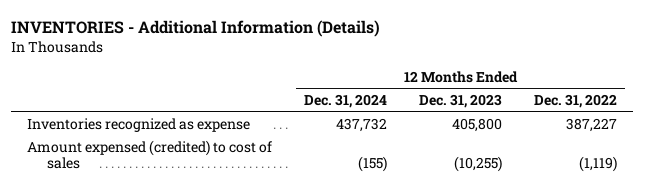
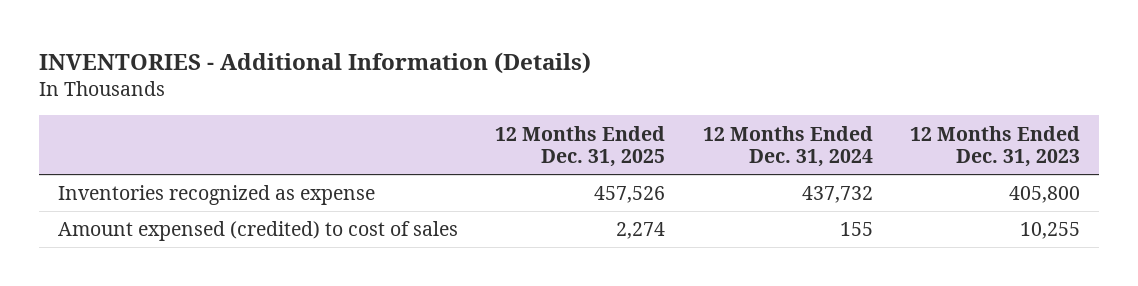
- | 12 Months Ended Dec. 31, 2024 | 12 Months Ended Dec. 31, 2023 | 12 Months Ended Dec. 31, 2022
+ | 12 Months Ended Dec. 31, 2025 | 12 Months Ended Dec. 31, 2024 | 12 Months Ended Dec. 31, 2023
- Amount expensed (credited) to cost of sales | (155) | (10,255) | (1,119)
+ Amount expensed (credited) to cost of sales | 2,274 | 155 | 10,255

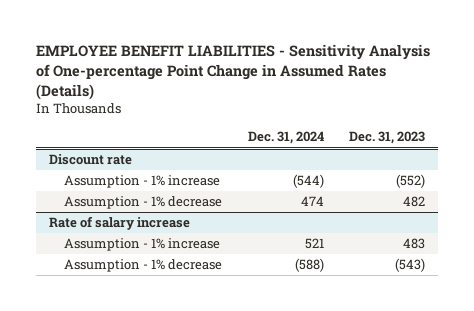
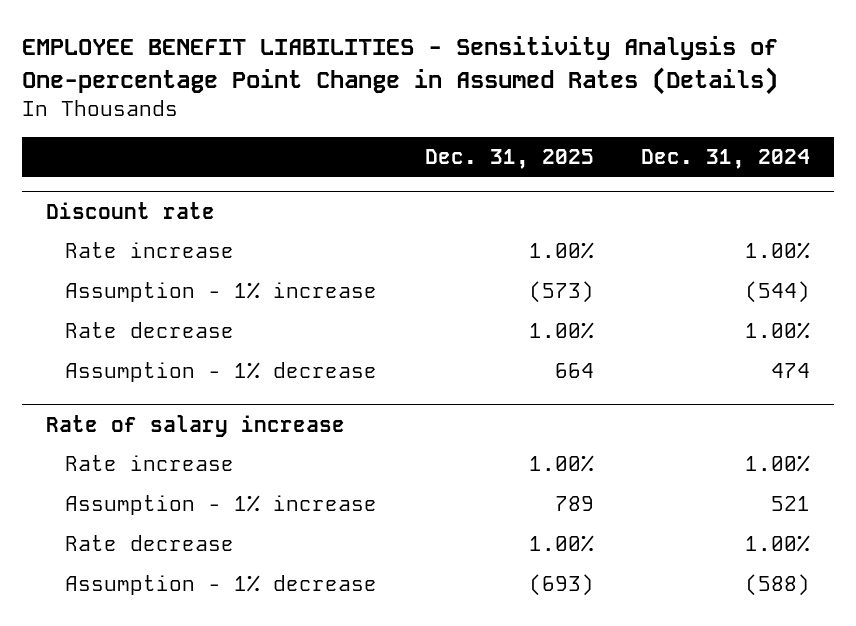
- | Dec. 31, 2024 | Dec. 31, 2023
+ | Dec. 31, 2025 | Dec. 31, 2024
@ Discount rate
+ Rate increase | 1.00% | 1.00%
+ Rate decrease | 1.00% | 1.00%
@ Rate of salary increase
+ Rate increase | 1.00% | 1.00%
+ Rate decrease | 1.00% | 1.00%

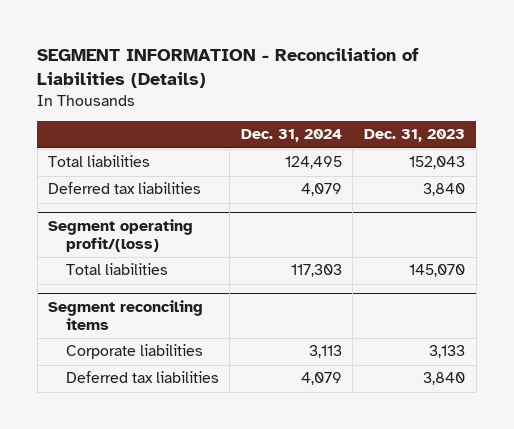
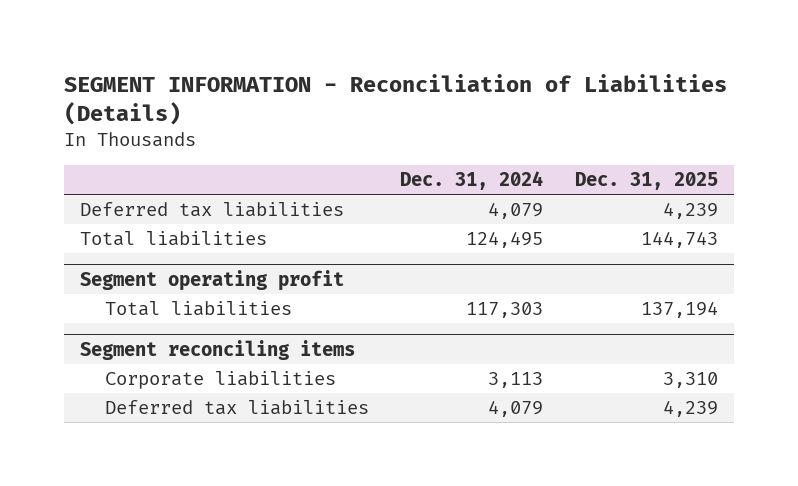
- | Dec. 31, 2024 | Dec. 31, 2023
+ | Dec. 31, 2024 | Dec. 31, 2025
- Segment operating profit/(loss)
moved down: Total liabilities | 124,495 | 144,743
+ Segment operating profit

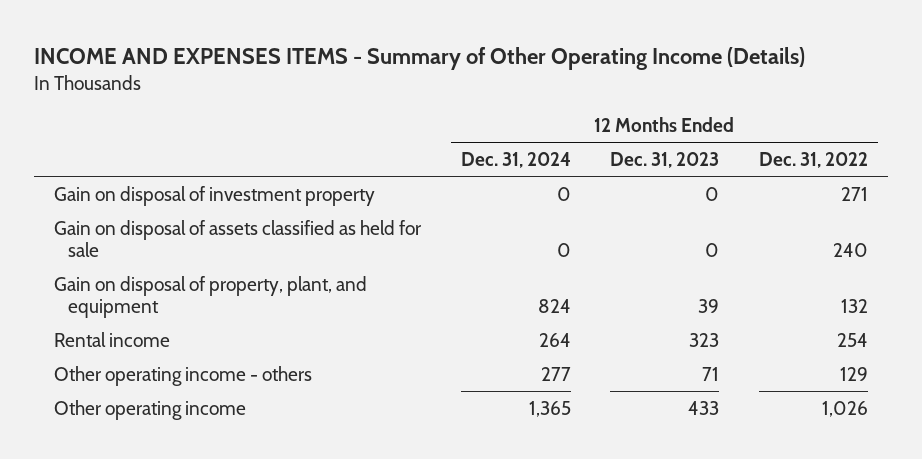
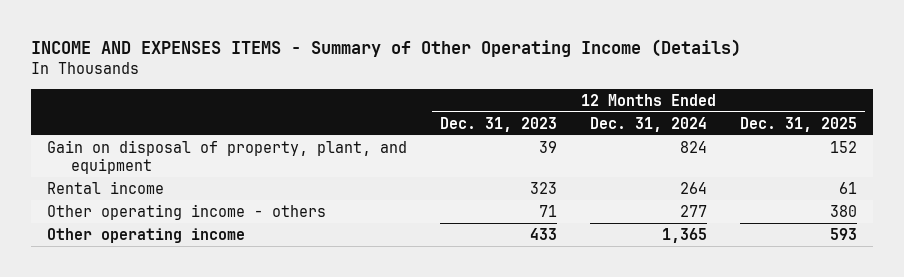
- | 12 Months Ended Dec. 31, 2024 | 12 Months Ended Dec. 31, 2023 | 12 Months Ended Dec. 31, 2022
+ | 12 Months Ended Dec. 31, 2023 | 12 Months Ended Dec. 31, 2024 | 12 Months Ended Dec. 31, 2025
- Gain on disposal of investment property | 0 | 0 | 271
- Gain on disposal of assets classified as held for sale | 0 | 0 | 240

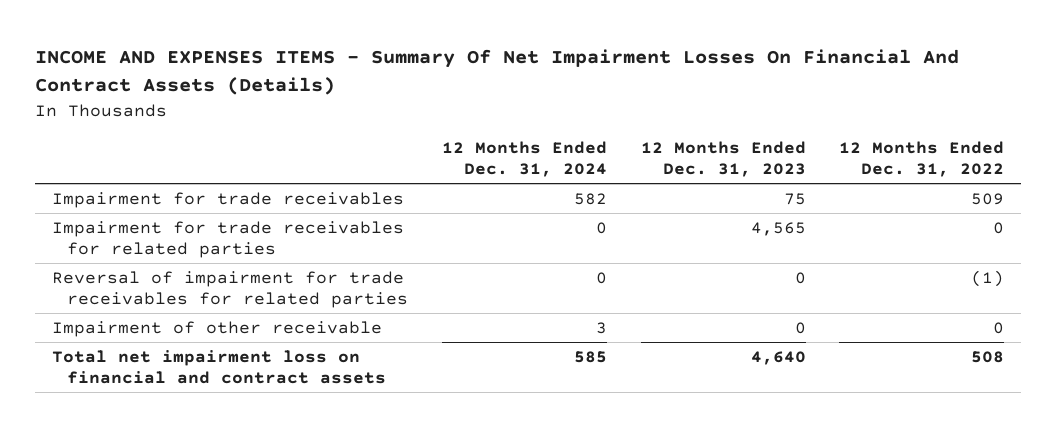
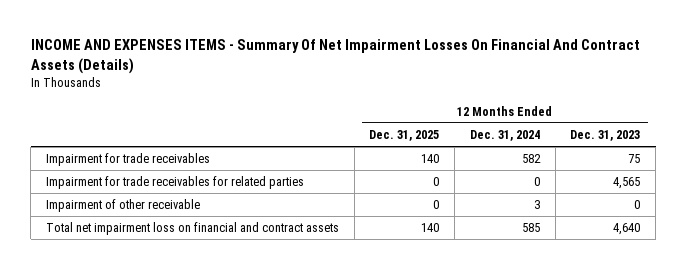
- | 12 Months Ended Dec. 31, 2024 | 12 Months Ended Dec. 31, 2023 | 12 Months Ended Dec. 31, 2022
+ | 12 Months Ended Dec. 31, 2025 | 12 Months Ended Dec. 31, 2024 | 12 Months Ended Dec. 31, 2023
- Reversal of impairment for trade receivables for related parties | 0 | 0 | (1)

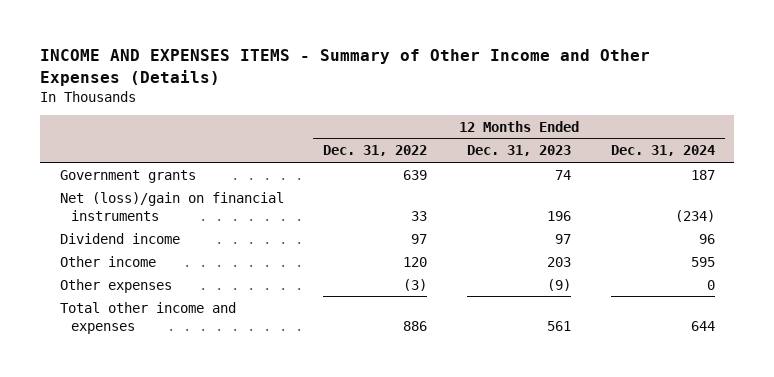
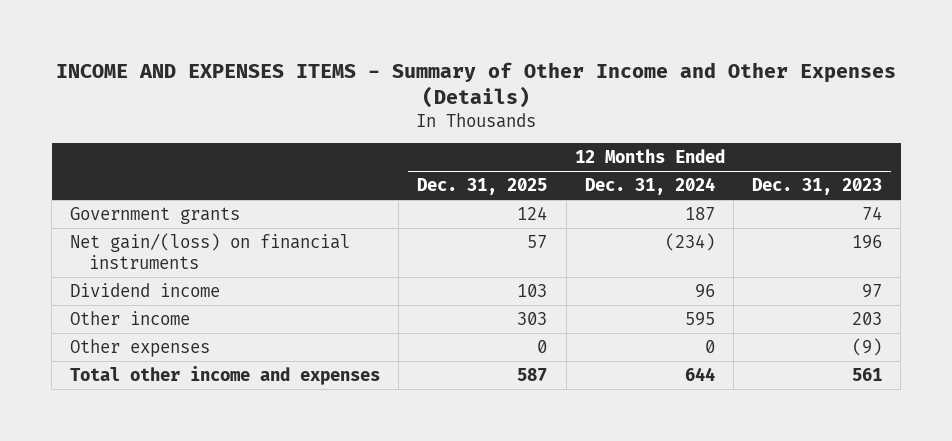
- | 12 Months Ended Dec. 31, 2022 | 12 Months Ended Dec. 31, 2023 | 12 Months Ended Dec. 31, 2024
+ | 12 Months Ended Dec. 31, 2025 | 12 Months Ended Dec. 31, 2024 | 12 Months Ended Dec. 31, 2023
- Net (loss)/gain on financial instruments | 33 | 196 | (234)
+ Net gain/(loss) on financial instruments | 57 | (234) | 196

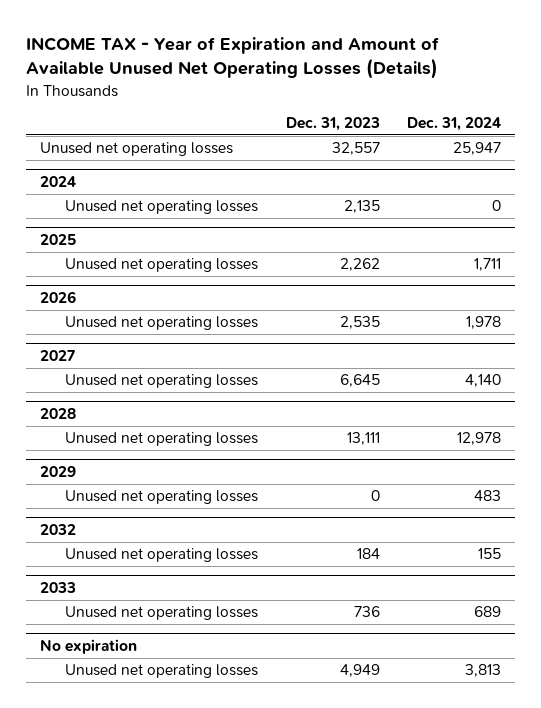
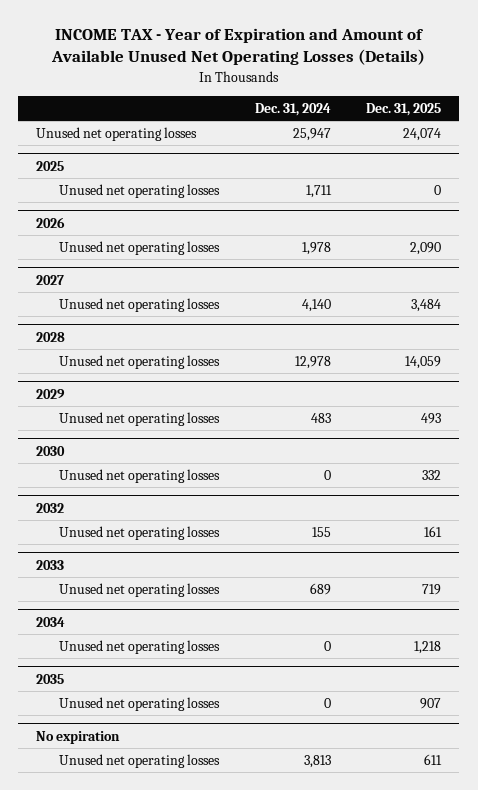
- | Dec. 31, 2023 | Dec. 31, 2024
+ | Dec. 31, 2024 | Dec. 31, 2025
- 2024
- Unused net operating losses | 2,135 | 0
+ 2030
+ Unused net operating losses | 0 | 332
+ 2034
+ Unused net operating losses | 0 | 1,218
+ 2035
+ Unused net operating losses | 0 | 907

